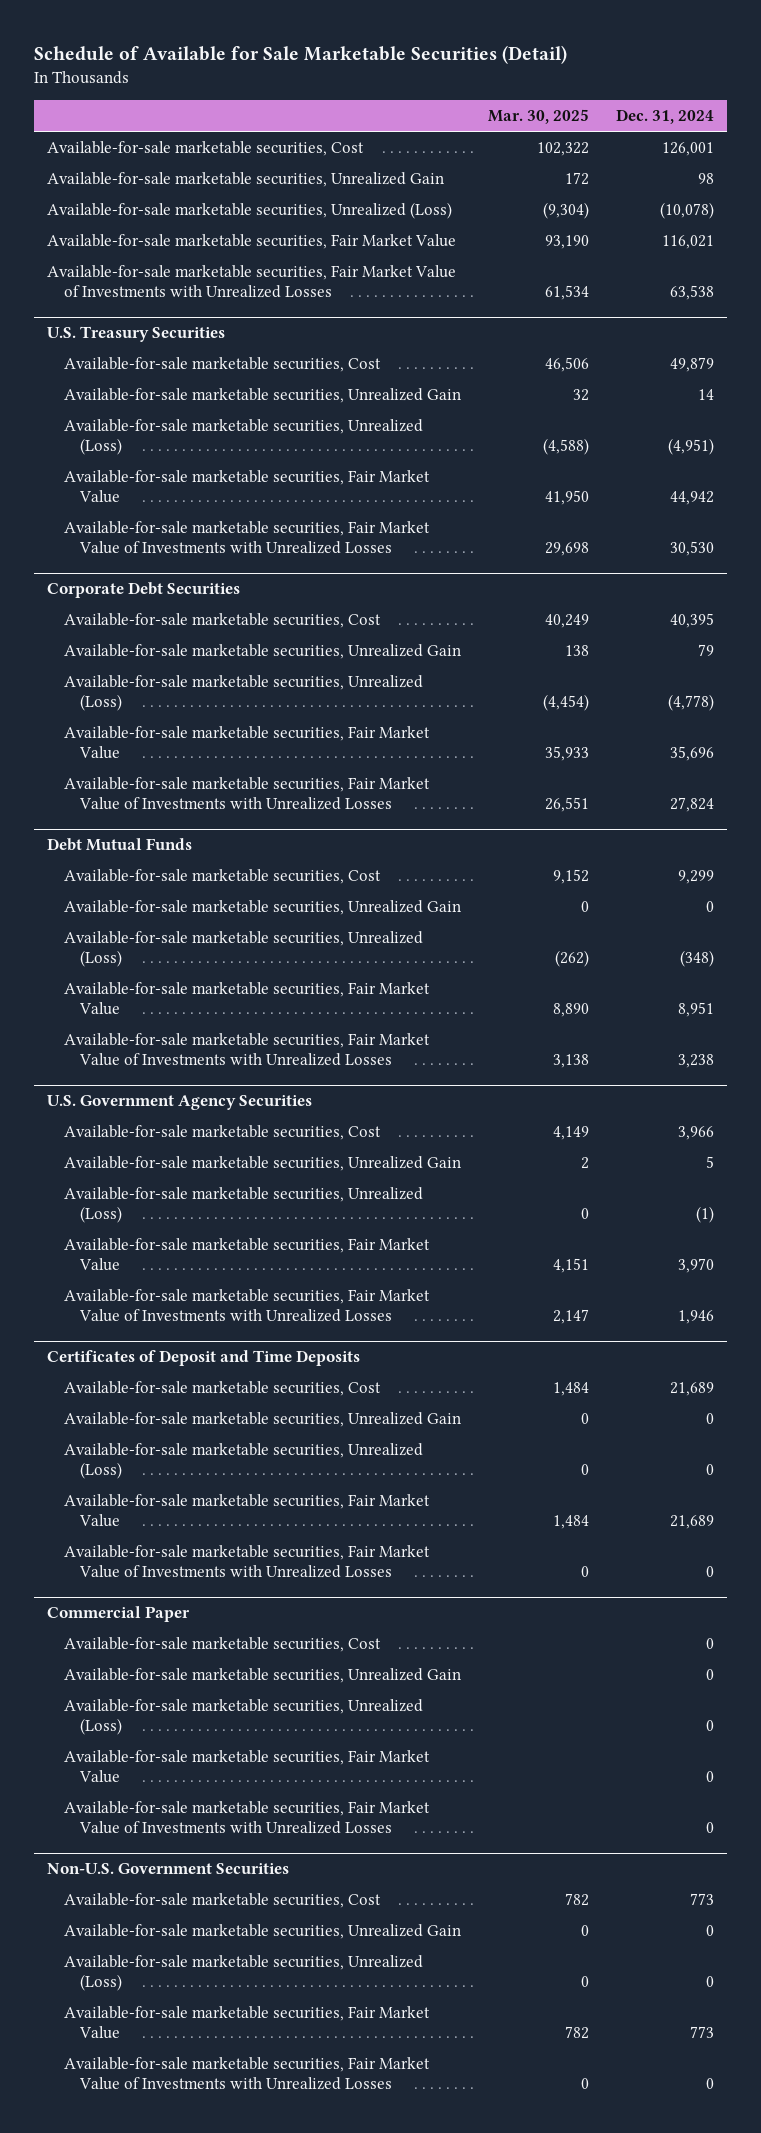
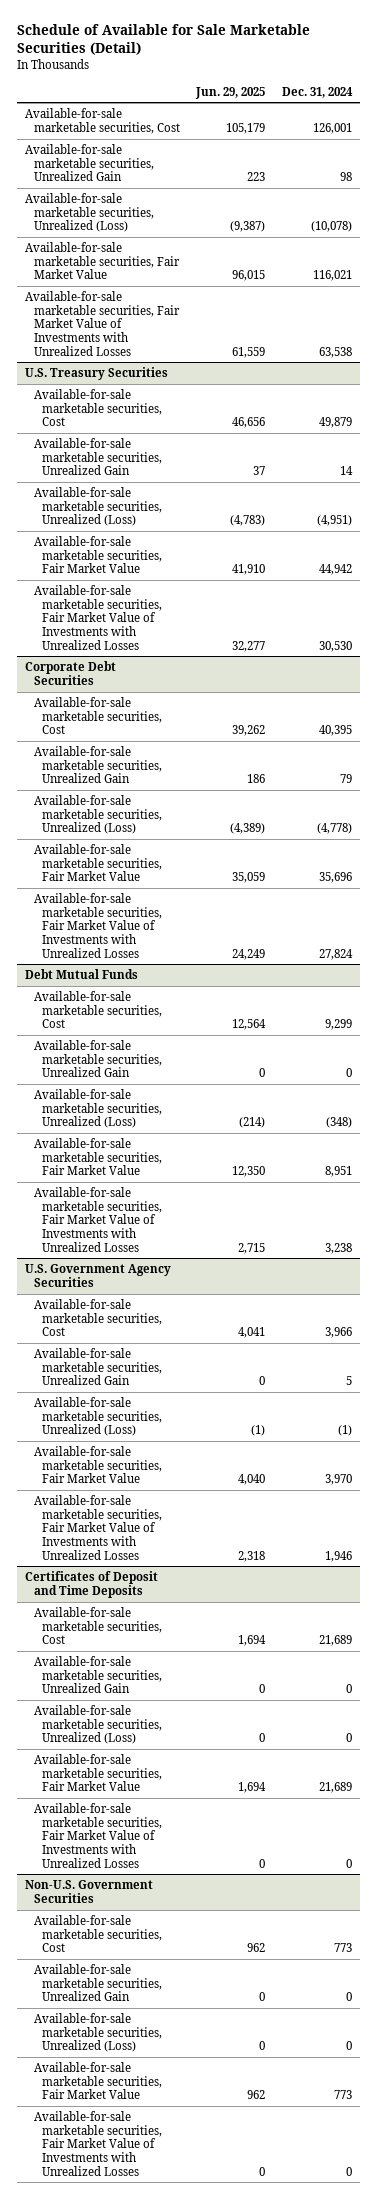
- | Mar. 30, 2025 | Dec. 31, 2024
+ | Jun. 29, 2025 | Dec. 31, 2024
- Commercial Paper
- Available-for-sale marketable securities, Cost | | 0
- Available-for-sale marketable securities, Unrealized Gain | | 0
- Available-for-sale marketable securities, Unrealized (Loss) | | 0
- Available-for-sale marketable securities, Fair Market Value | | 0
- Available-for-sale marketable securities, Fair Market Value of Investments with Unrealized Losses | | 0

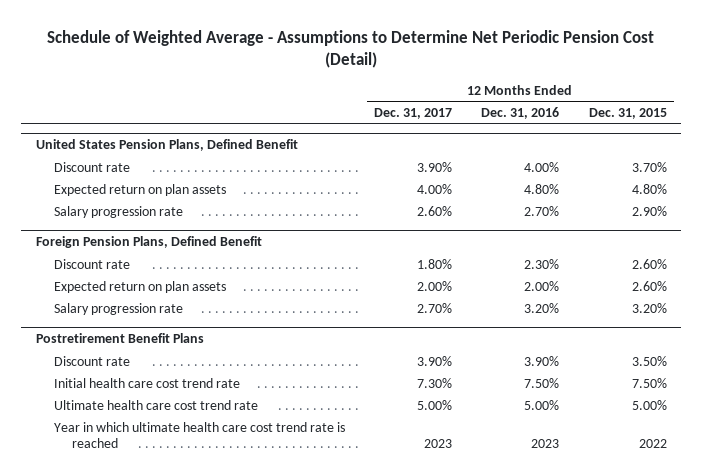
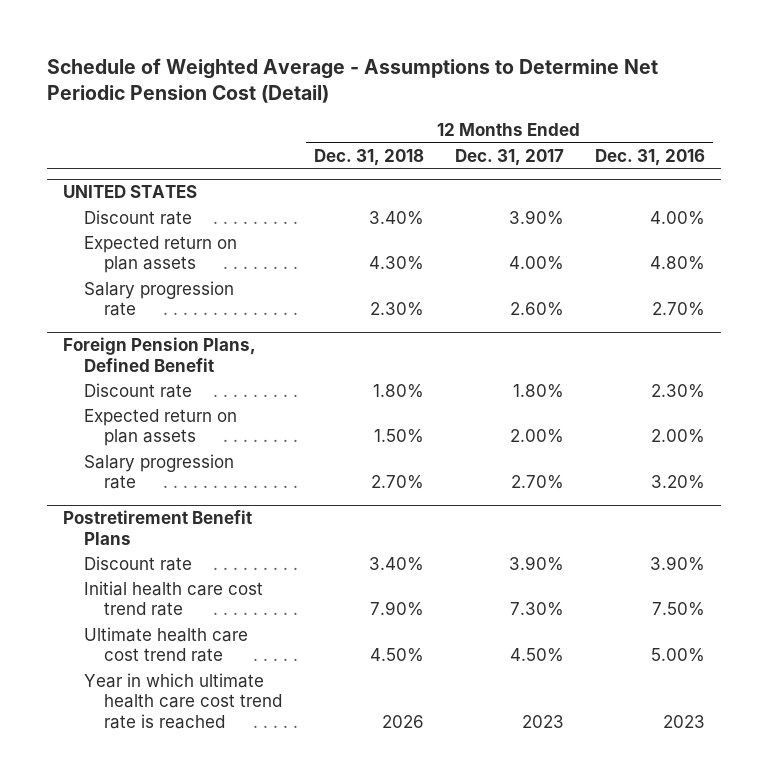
- | 12 Months Ended Dec. 31, 2017 | 12 Months Ended Dec. 31, 2016 | 12 Months Ended Dec. 31, 2015
+ | 12 Months Ended Dec. 31, 2018 | 12 Months Ended Dec. 31, 2017 | 12 Months Ended Dec. 31, 2016
- United States Pension Plans, Defined Benefit
+ UNITED STATES
@ Postretirement Benefit Plans
- Ultimate health care cost trend rate | 5.00% | 5.00% | 5.00%
+ Ultimate health care cost trend rate | 4.50% | 4.50% | 5.00%

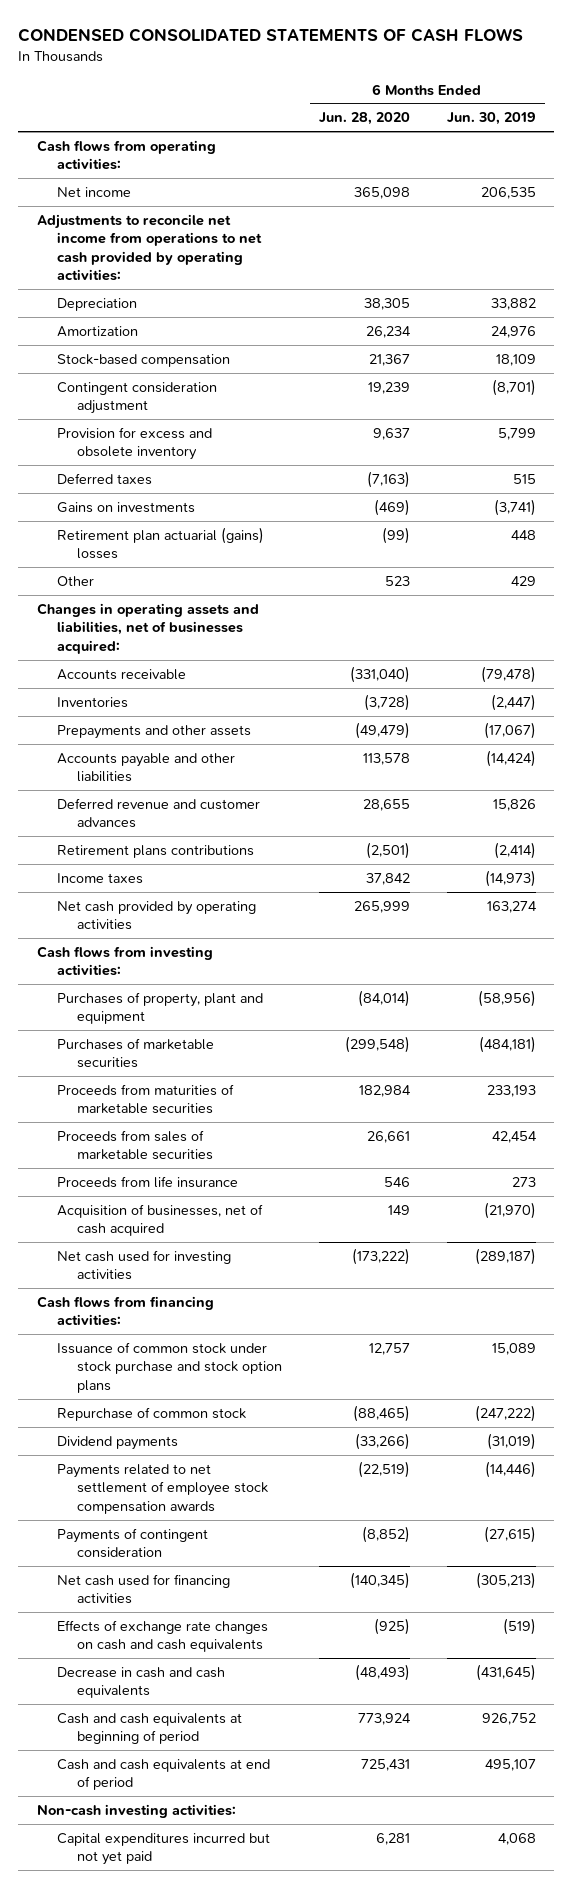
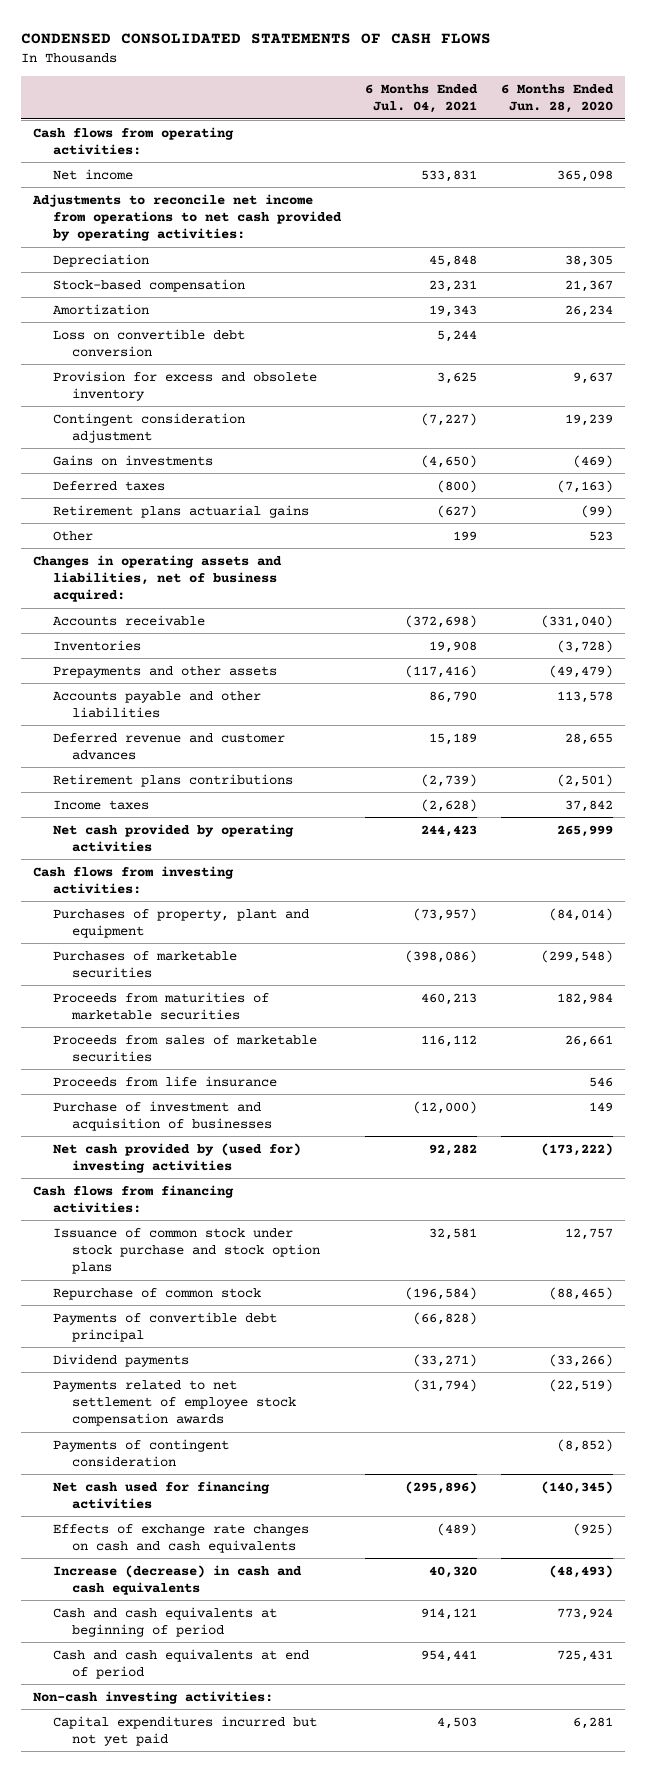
- | 6 Months Ended Jun. 28, 2020 | 6 Months Ended Jun. 30, 2019
+ | 6 Months Ended Jul. 04, 2021 | 6 Months Ended Jun. 28, 2020
moved down: Amortization | 19,343 | 26,234
+ Loss on convertible debt conversion | 5,244 |
moved down: Contingent consideration adjustment | (7,227) | 19,239
- Retirement plan actuarial (gains) losses | (99) | 448
moved down: Deferred taxes | (800) | (7,163)
+ Retirement plans actuarial gains | (627) | (99)
- Changes in operating assets and liabilities, net of businesses acquired:
+ Changes in operating assets and liabilities, net of business acquired:
- Acquisition of businesses, net of cash acquired | 149 | (21,970)
- Net cash used for investing activities | (173,222) | (289,187)
+ Purchase of investment and acquisition of businesses | (12,000) | 149
+ Net cash provided by (used for) investing activities | 92,282 | (173,222)
+ Payments of convertible debt principal | (66,828) |
- Decrease in cash and cash equivalents | (48,493) | (431,645)
+ Increase (decrease) in cash and cash equivalents | 40,320 | (48,493)

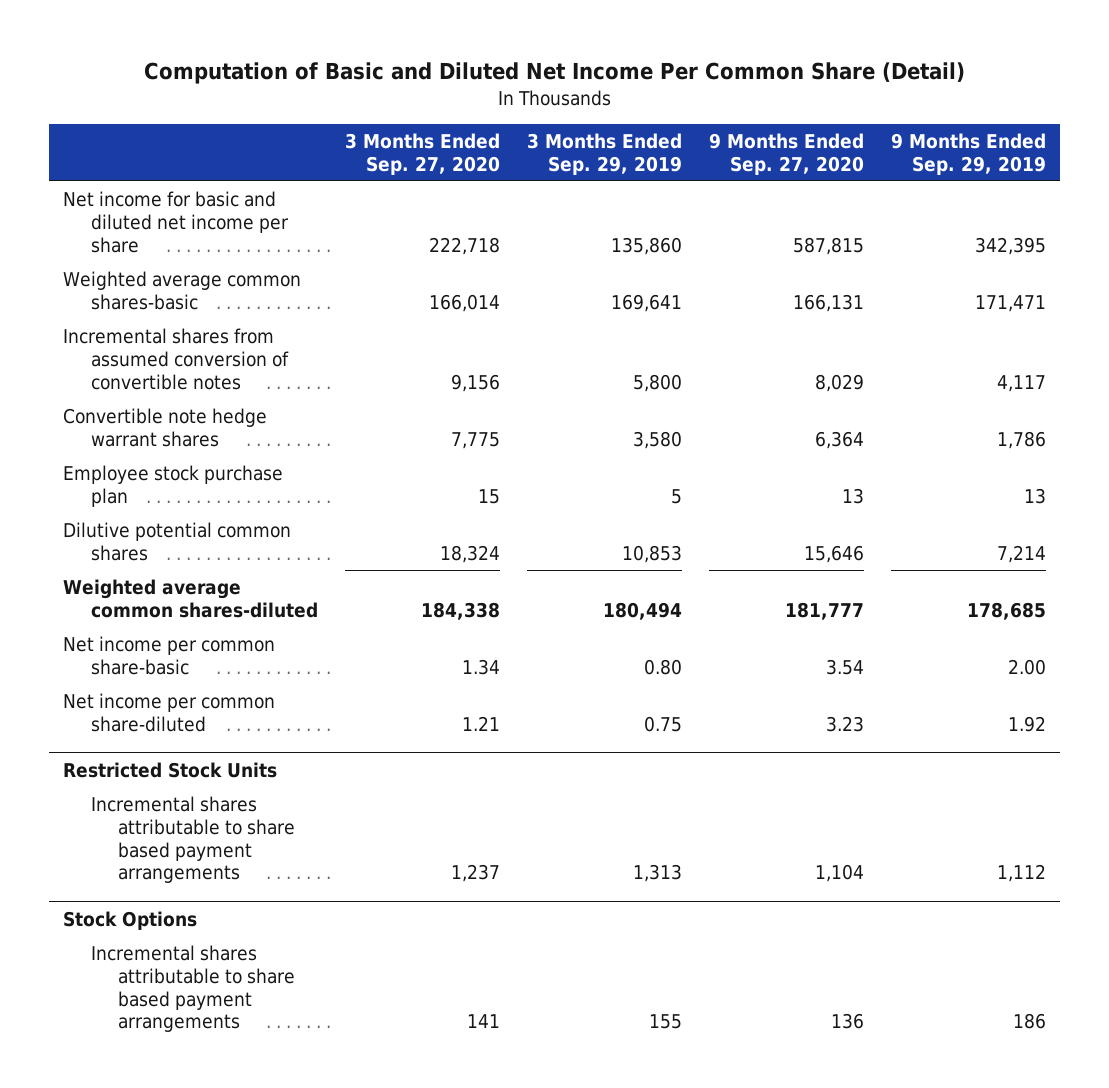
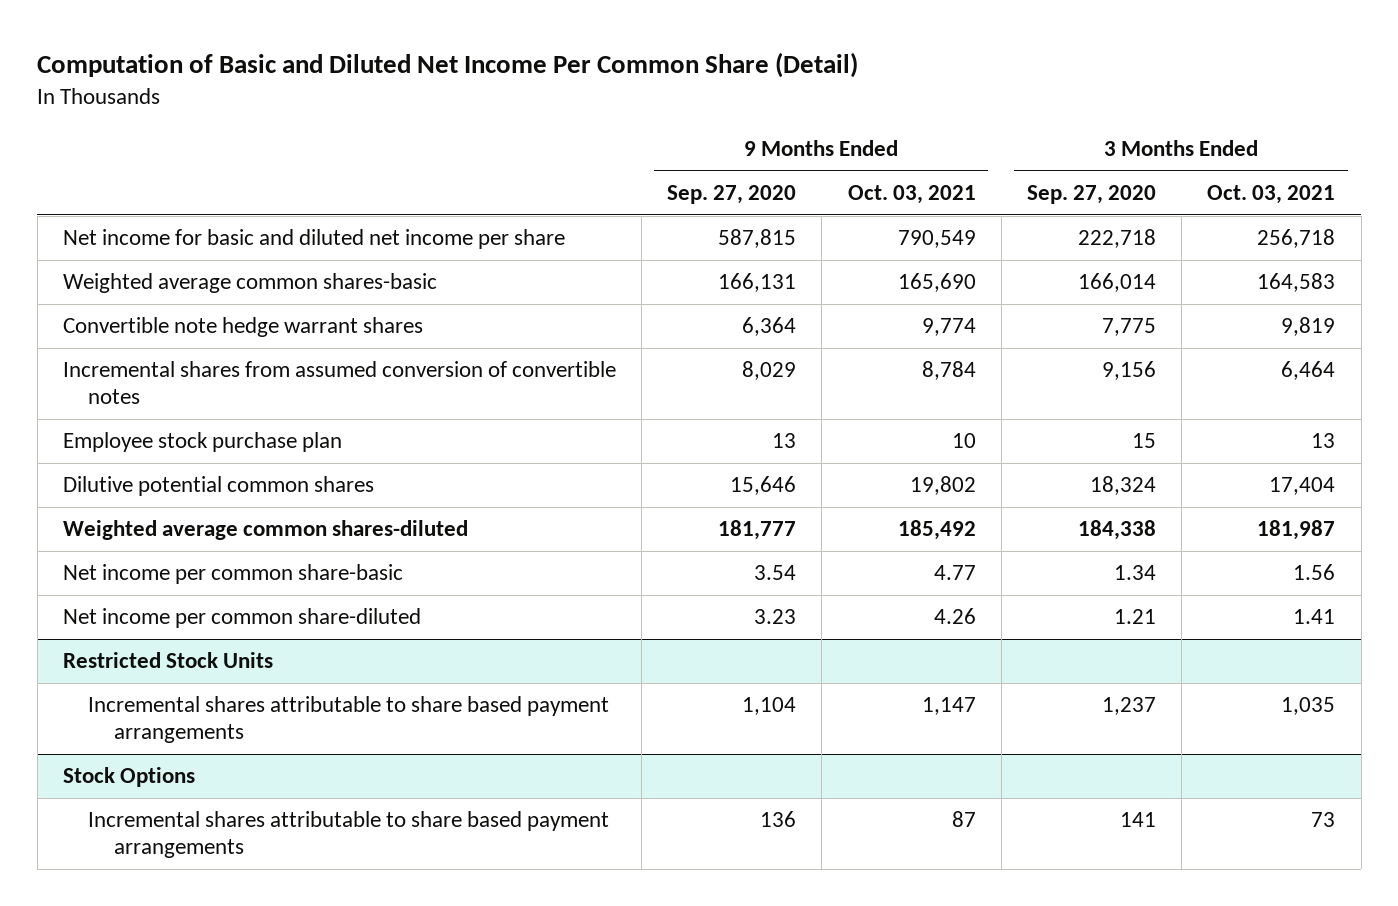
- | 3 Months Ended Sep. 27, 2020 | 3 Months Ended Sep. 29, 2019 | 9 Months Ended Sep. 27, 2020 | 9 Months Ended Sep. 29, 2019
+ | 9 Months Ended Sep. 27, 2020 | 9 Months Ended Oct. 03, 2021 | 3 Months Ended Sep. 27, 2020 | 3 Months Ended Oct. 03, 2021
moved down: Incremental shares from assumed conversion of convertible notes | 8,029 | 8,784 | 9,156 | 6,464

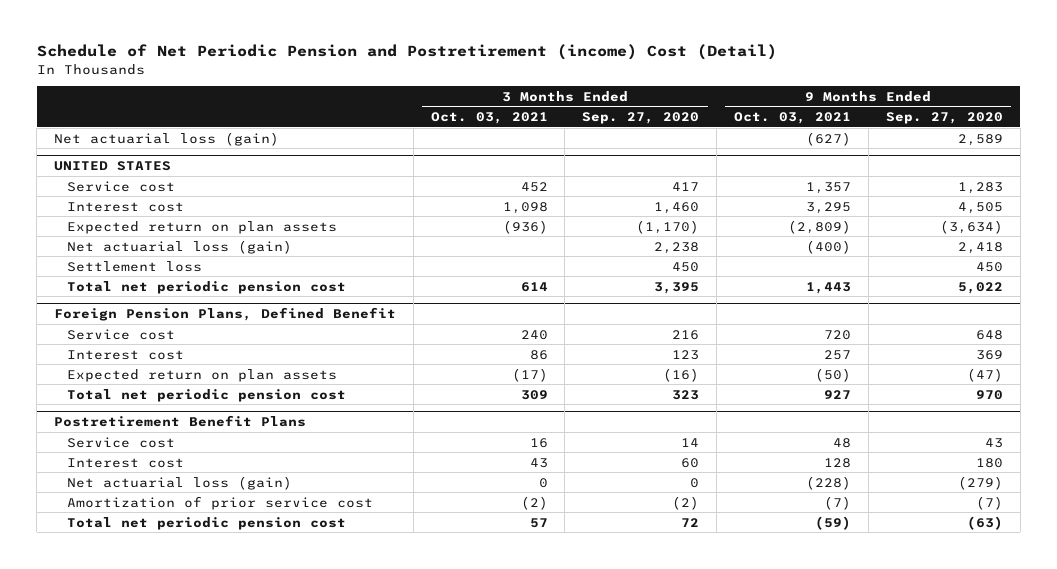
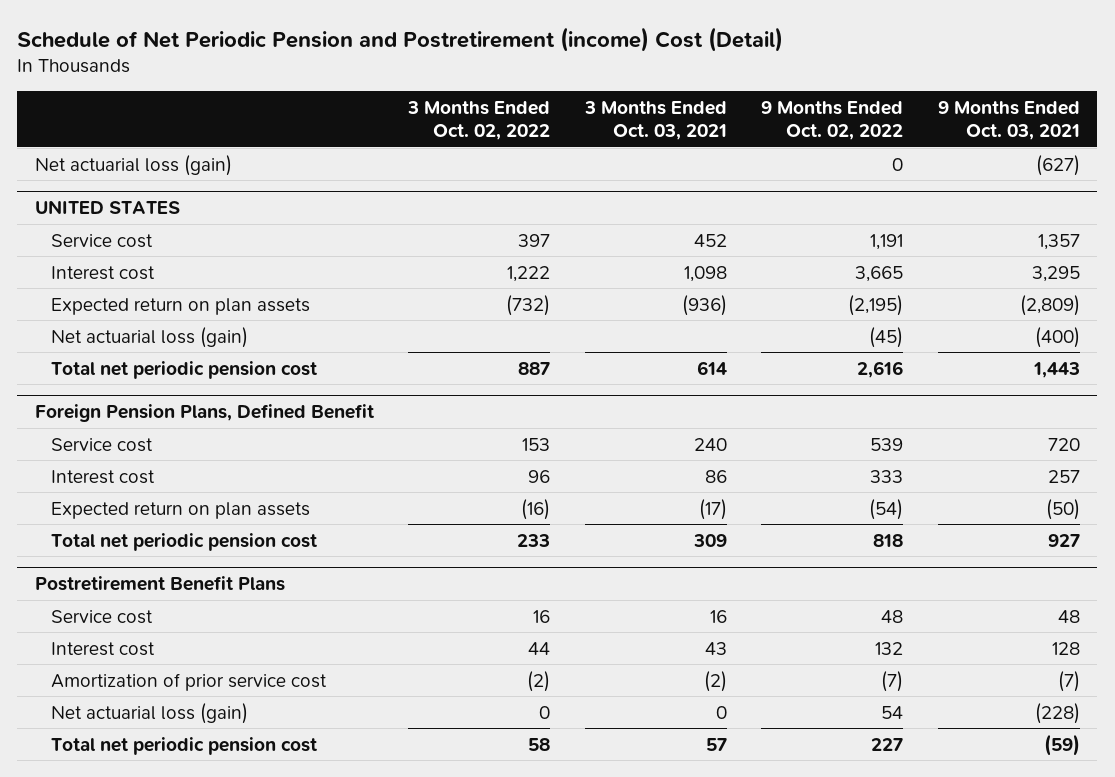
- | 3 Months Ended Oct. 03, 2021 | 3 Months Ended Sep. 27, 2020 | 9 Months Ended Oct. 03, 2021 | 9 Months Ended Sep. 27, 2020
+ | 3 Months Ended Oct. 02, 2022 | 3 Months Ended Oct. 03, 2021 | 9 Months Ended Oct. 02, 2022 | 9 Months Ended Oct. 03, 2021
@ UNITED STATES
- Settlement loss | | 450 | | 450
@ Postretirement Benefit Plans
moved down: Net actuarial loss (gain) | 0 | 0 | 54 | (228)

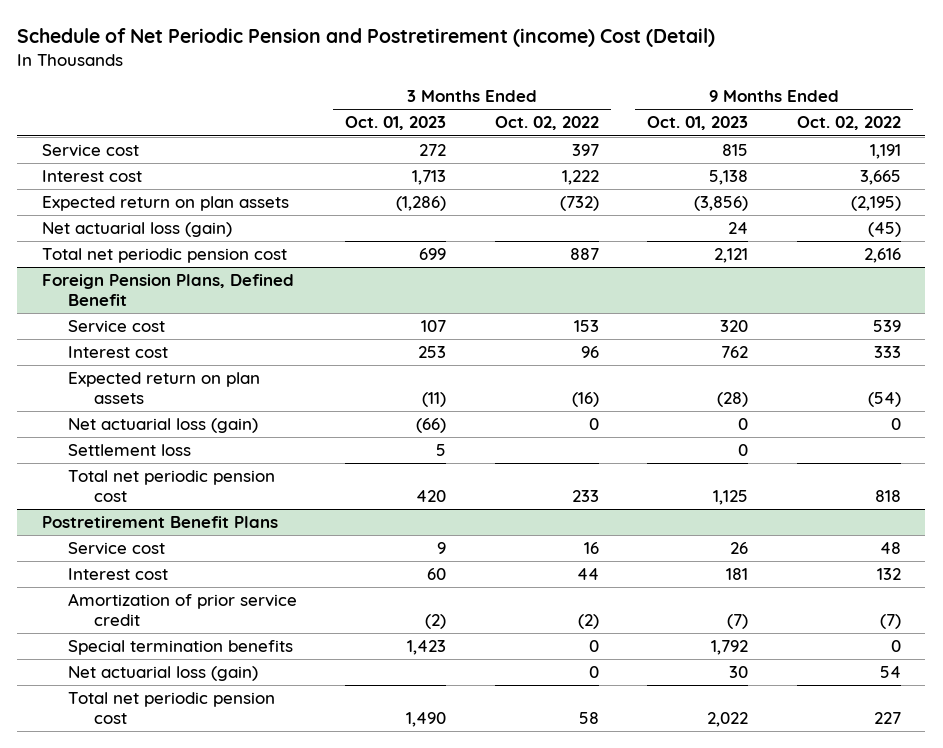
- | 3 Months Ended Oct. 02, 2022 | 3 Months Ended Oct. 03, 2021 | 9 Months Ended Oct. 02, 2022 | 9 Months Ended Oct. 03, 2021
+ | 3 Months Ended Oct. 01, 2023 | 3 Months Ended Oct. 02, 2022 | 9 Months Ended Oct. 01, 2023 | 9 Months Ended Oct. 02, 2022
- Net actuarial loss (gain) | | | 0 | (627)
- UNITED STATES
@ Foreign Pension Plans, Defined Benefit
+ Net actuarial loss (gain) | (66) | 0 | 0 | 0
+ Settlement loss | 5 | | 0 |
@ Postretirement Benefit Plans
- Amortization of prior service cost | (2) | (2) | (7) | (7)
+ Amortization of prior service credit | (2) | (2) | (7) | (7)
+ Special termination benefits | 1,423 | 0 | 1,792 | 0

